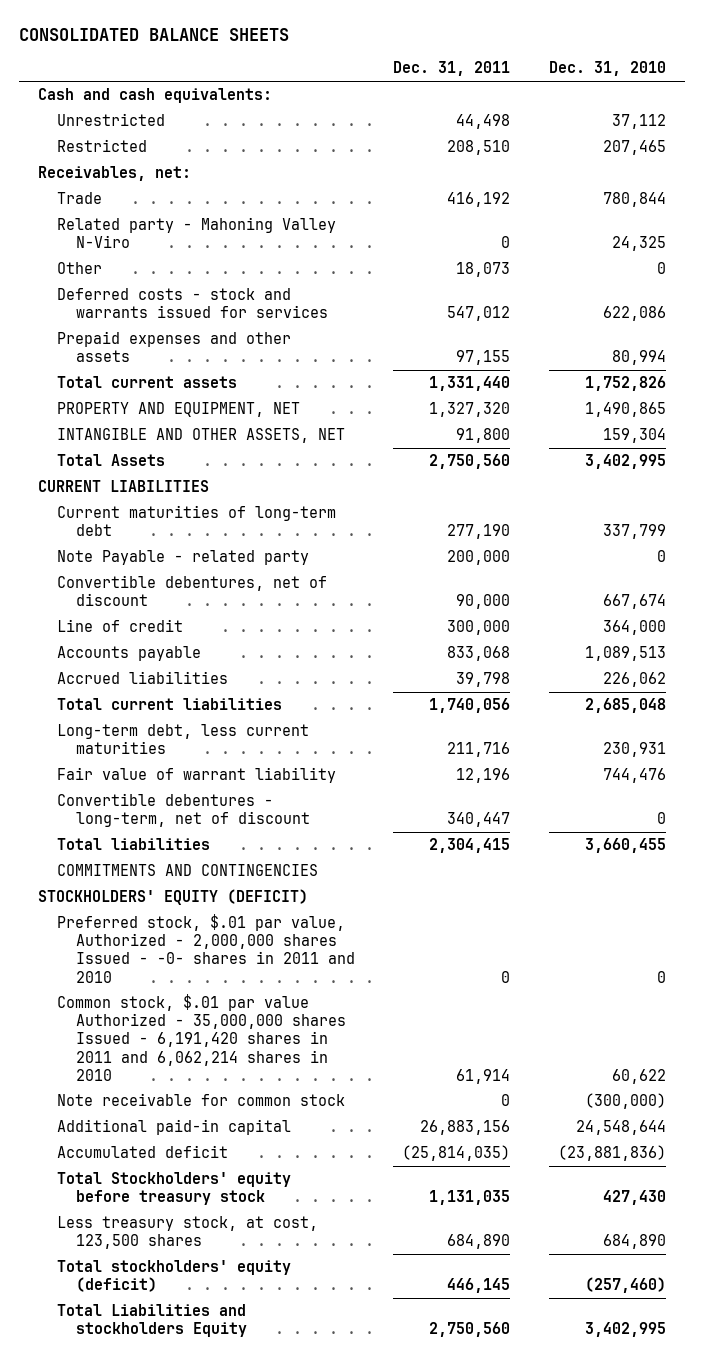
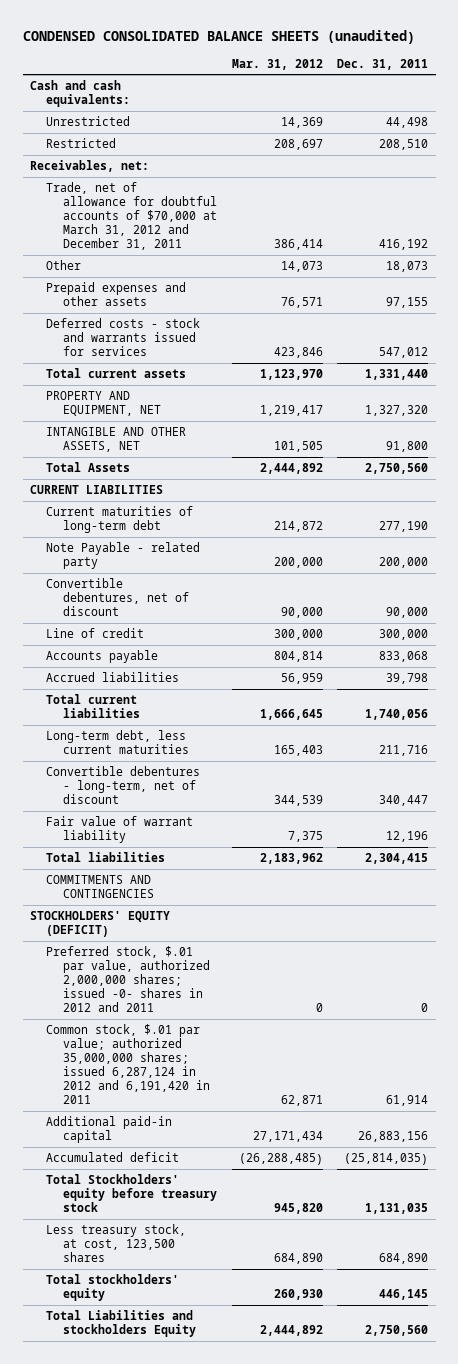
- CONSOLIDATED BALANCE SHEETS
+ CONDENSED CONSOLIDATED BALANCE SHEETS (unaudited)
- | Dec. 31, 2011 | Dec. 31, 2010
+ | Mar. 31, 2012 | Dec. 31, 2011
- Trade | 416,192 | 780,844
- Related party - Mahoning Valley N-Viro | 0 | 24,325
+ Trade, net of allowance for doubtful accounts of $70,000 at March 31, 2012 and December 31, 2011 | 386,414 | 416,192
moved down: Deferred costs - stock and warrants issued for services | 423,846 | 547,012
moved down: Fair value of warrant liability | 7,375 | 12,196
- Preferred stock, $.01 par value, Authorized - 2,000,000 shares Issued - -0- shares in 2011 and 2010 | 0 | 0
- Common stock, $.01 par value Authorized - 35,000,000 shares Issued - 6,191,420 shares in 2011 and 6,062,214 shares in 2010 | 61,914 | 60,622
- Note receivable for common stock | 0 | (300,000)
+ Preferred stock, $.01 par value, authorized 2,000,000 shares; issued -0- shares in 2012 and 2011 | 0 | 0
+ Common stock, $.01 par value; authorized 35,000,000 shares; issued 6,287,124 in 2012 and 6,191,420 in 2011 | 62,871 | 61,914
- Total stockholders' equity (deficit) | 446,145 | (257,460)
+ Total stockholders' equity | 260,930 | 446,145

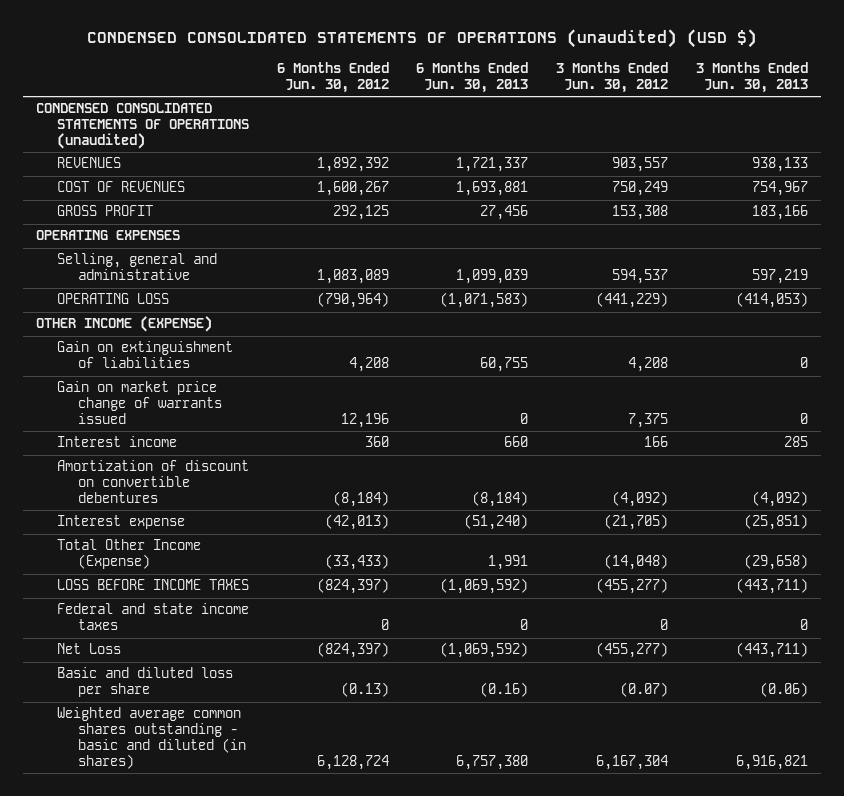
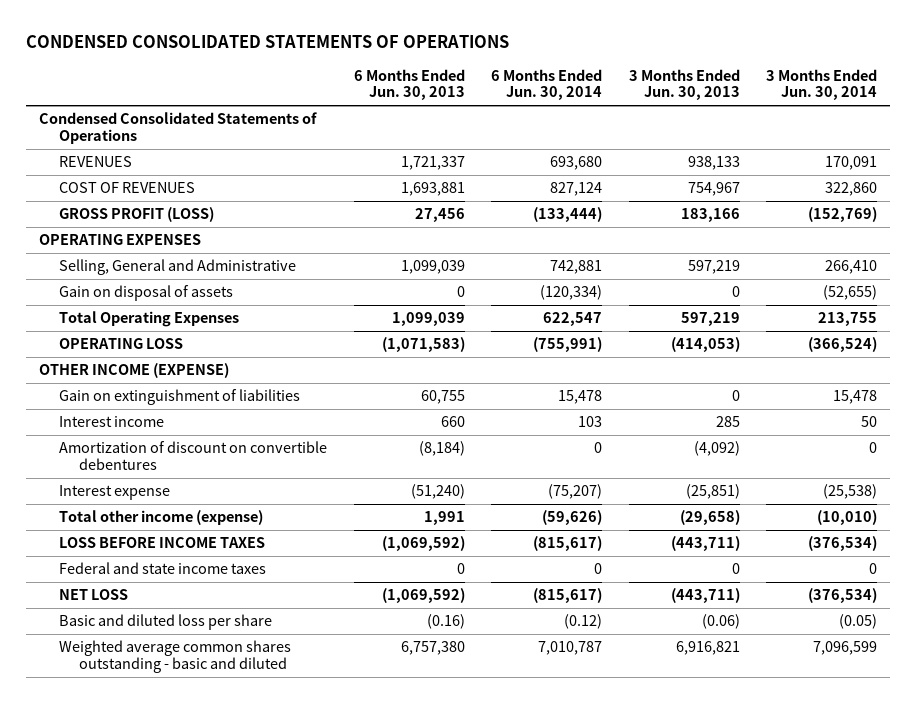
- CONDENSED CONSOLIDATED STATEMENTS OF OPERATIONS (unaudited) (USD $)
+ CONDENSED CONSOLIDATED STATEMENTS OF OPERATIONS
- | 6 Months Ended Jun. 30, 2012 | 6 Months Ended Jun. 30, 2013 | 3 Months Ended Jun. 30, 2012 | 3 Months Ended Jun. 30, 2013
+ | 6 Months Ended Jun. 30, 2013 | 6 Months Ended Jun. 30, 2014 | 3 Months Ended Jun. 30, 2013 | 3 Months Ended Jun. 30, 2014
- CONDENSED CONSOLIDATED STATEMENTS OF OPERATIONS (unaudited)
+ Condensed Consolidated Statements of Operations
- GROSS PROFIT | 292,125 | 27,456 | 153,308 | 183,166
+ GROSS PROFIT (LOSS) | 27,456 | (133,444) | 183,166 | (152,769)
- Selling, general and administrative | 1,083,089 | 1,099,039 | 594,537 | 597,219
+ Selling, General and Administrative | 1,099,039 | 742,881 | 597,219 | 266,410
+ Gain on disposal of assets | 0 | (120,334) | 0 | (52,655)
+ Total Operating Expenses | 1,099,039 | 622,547 | 597,219 | 213,755
- Gain on market price change of warrants issued | 12,196 | 0 | 7,375 | 0
- Total Other Income (Expense) | (33,433) | 1,991 | (14,048) | (29,658)
+ Total other income (expense) | 1,991 | (59,626) | (29,658) | (10,010)
- Net Loss | (824,397) | (1,069,592) | (455,277) | (443,711)
+ NET LOSS | (1,069,592) | (815,617) | (443,711) | (376,534)
- Weighted average common shares outstanding - basic and diluted (in shares) | 6,128,724 | 6,757,380 | 6,167,304 | 6,916,821
+ Weighted average common shares outstanding - basic and diluted | 6,757,380 | 7,010,787 | 6,916,821 | 7,096,599

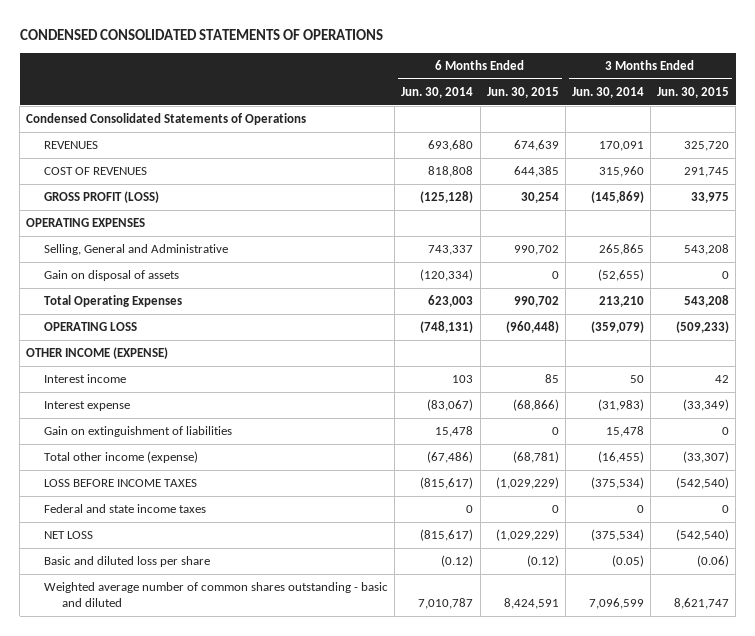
- | 6 Months Ended Jun. 30, 2013 | 6 Months Ended Jun. 30, 2014 | 3 Months Ended Jun. 30, 2013 | 3 Months Ended Jun. 30, 2014
+ | 6 Months Ended Jun. 30, 2014 | 6 Months Ended Jun. 30, 2015 | 3 Months Ended Jun. 30, 2014 | 3 Months Ended Jun. 30, 2015
- COST OF REVENUES | 1,693,881 | 827,124 | 754,967 | 322,860
- GROSS PROFIT (LOSS) | 27,456 | (133,444) | 183,166 | (152,769)
+ COST OF REVENUES | 818,808 | 644,385 | 315,960 | 291,745
+ GROSS PROFIT (LOSS) | (125,128) | 30,254 | (145,869) | 33,975
- Selling, General and Administrative | 1,099,039 | 742,881 | 597,219 | 266,410
+ Selling, General and Administrative | 743,337 | 990,702 | 265,865 | 543,208
- Total Operating Expenses | 1,099,039 | 622,547 | 597,219 | 213,755
- OPERATING LOSS | (1,071,583) | (755,991) | (414,053) | (366,524)
+ Total Operating Expenses | 623,003 | 990,702 | 213,210 | 543,208
+ OPERATING LOSS | (748,131) | (960,448) | (359,079) | (509,233)
- Amortization of discount on convertible debentures | (8,184) | 0 | (4,092) | 0
- Interest expense | (51,240) | (75,207) | (25,851) | (25,538)
- Total other income (expense) | 1,991 | (59,626) | (29,658) | (10,010)
- LOSS BEFORE INCOME TAXES | (1,069,592) | (815,617) | (443,711) | (376,534)
+ Interest expense | (83,067) | (68,866) | (31,983) | (33,349)
moved down: Gain on extinguishment of liabilities | 15,478 | 0 | 15,478 | 0
+ Total other income (expense) | (67,486) | (68,781) | (16,455) | (33,307)
+ LOSS BEFORE INCOME TAXES | (815,617) | (1,029,229) | (375,534) | (542,540)
- NET LOSS | (1,069,592) | (815,617) | (443,711) | (376,534)
+ NET LOSS | (815,617) | (1,029,229) | (375,534) | (542,540)
- Weighted average common shares outstanding - basic and diluted | 6,757,380 | 7,010,787 | 6,916,821 | 7,096,599
+ Weighted average number of common shares outstanding - basic and diluted | 7,010,787 | 8,424,591 | 7,096,599 | 8,621,747

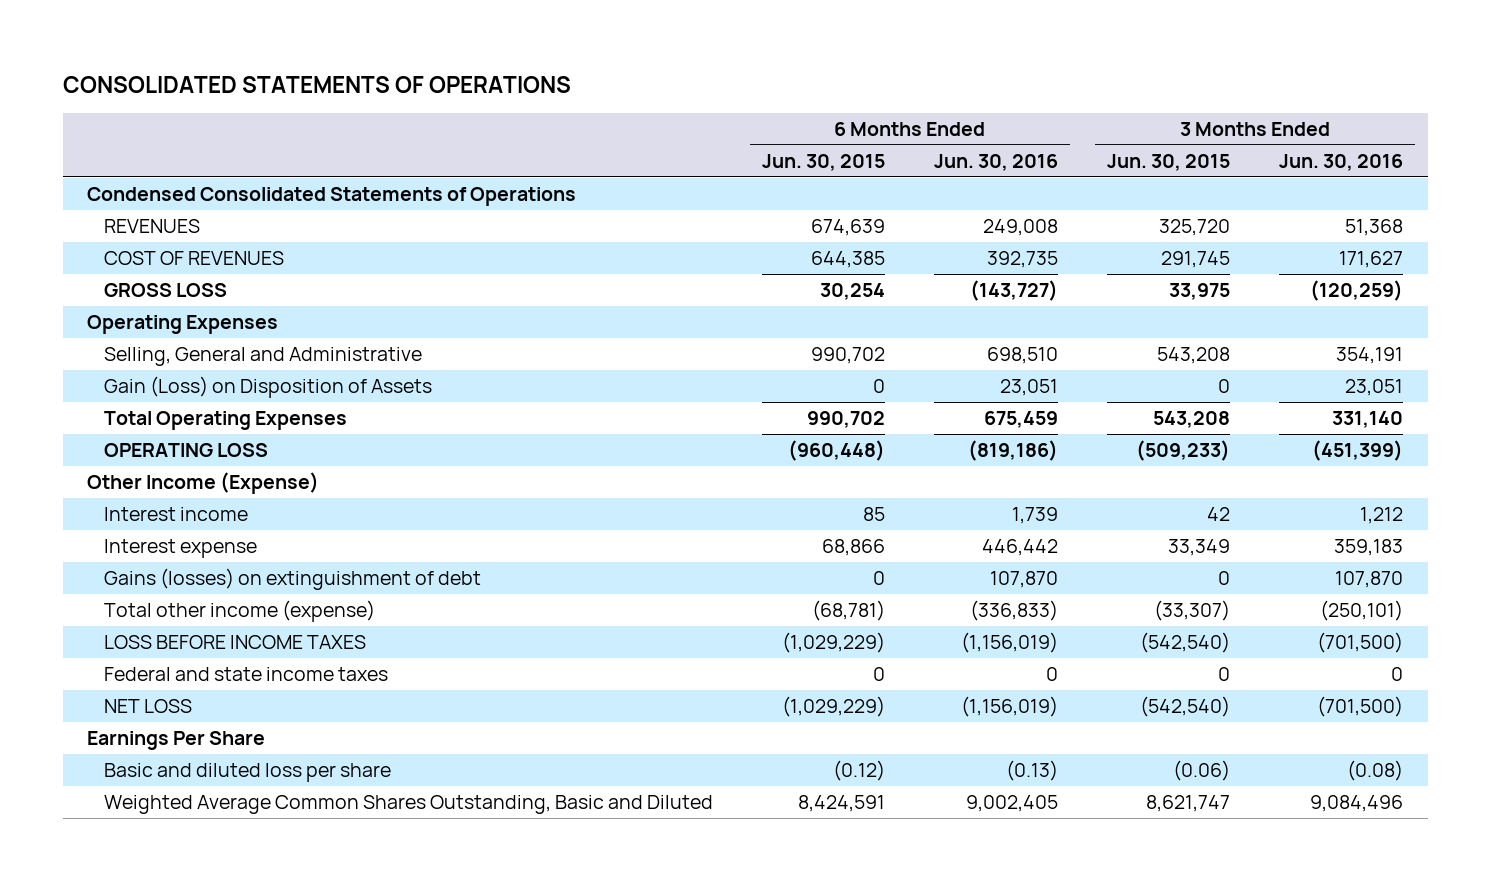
- CONDENSED CONSOLIDATED STATEMENTS OF OPERATIONS
+ CONSOLIDATED STATEMENTS OF OPERATIONS
- | 6 Months Ended Jun. 30, 2014 | 6 Months Ended Jun. 30, 2015 | 3 Months Ended Jun. 30, 2014 | 3 Months Ended Jun. 30, 2015
+ | 6 Months Ended Jun. 30, 2015 | 6 Months Ended Jun. 30, 2016 | 3 Months Ended Jun. 30, 2015 | 3 Months Ended Jun. 30, 2016
- GROSS PROFIT (LOSS) | (125,128) | 30,254 | (145,869) | 33,975
- OPERATING EXPENSES
+ GROSS LOSS | 30,254 | (143,727) | 33,975 | (120,259)
+ Operating Expenses
- Gain on disposal of assets | (120,334) | 0 | (52,655) | 0
+ Gain (Loss) on Disposition of Assets | 0 | 23,051 | 0 | 23,051
- OTHER INCOME (EXPENSE)
+ Other Income (Expense)
- Interest expense | (83,067) | (68,866) | (31,983) | (33,349)
- Gain on extinguishment of liabilities | 15,478 | 0 | 15,478 | 0
+ Interest expense | 68,866 | 446,442 | 33,349 | 359,183
+ Gains (losses) on extinguishment of debt | 0 | 107,870 | 0 | 107,870
+ Earnings Per Share
- Weighted average number of common shares outstanding - basic and diluted | 7,010,787 | 8,424,591 | 7,096,599 | 8,621,747
+ Weighted Average Common Shares Outstanding, Basic and Diluted | 8,424,591 | 9,002,405 | 8,621,747 | 9,084,496

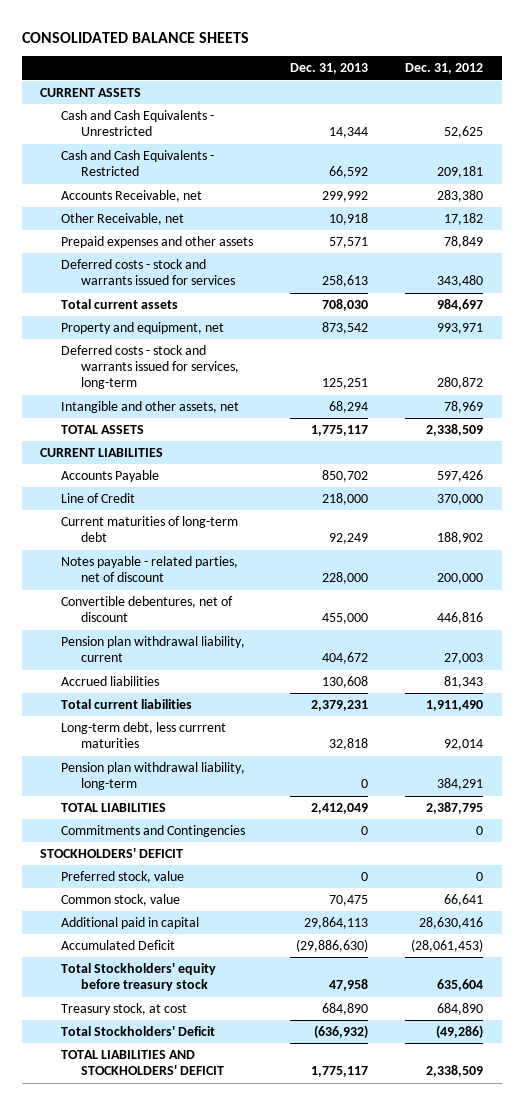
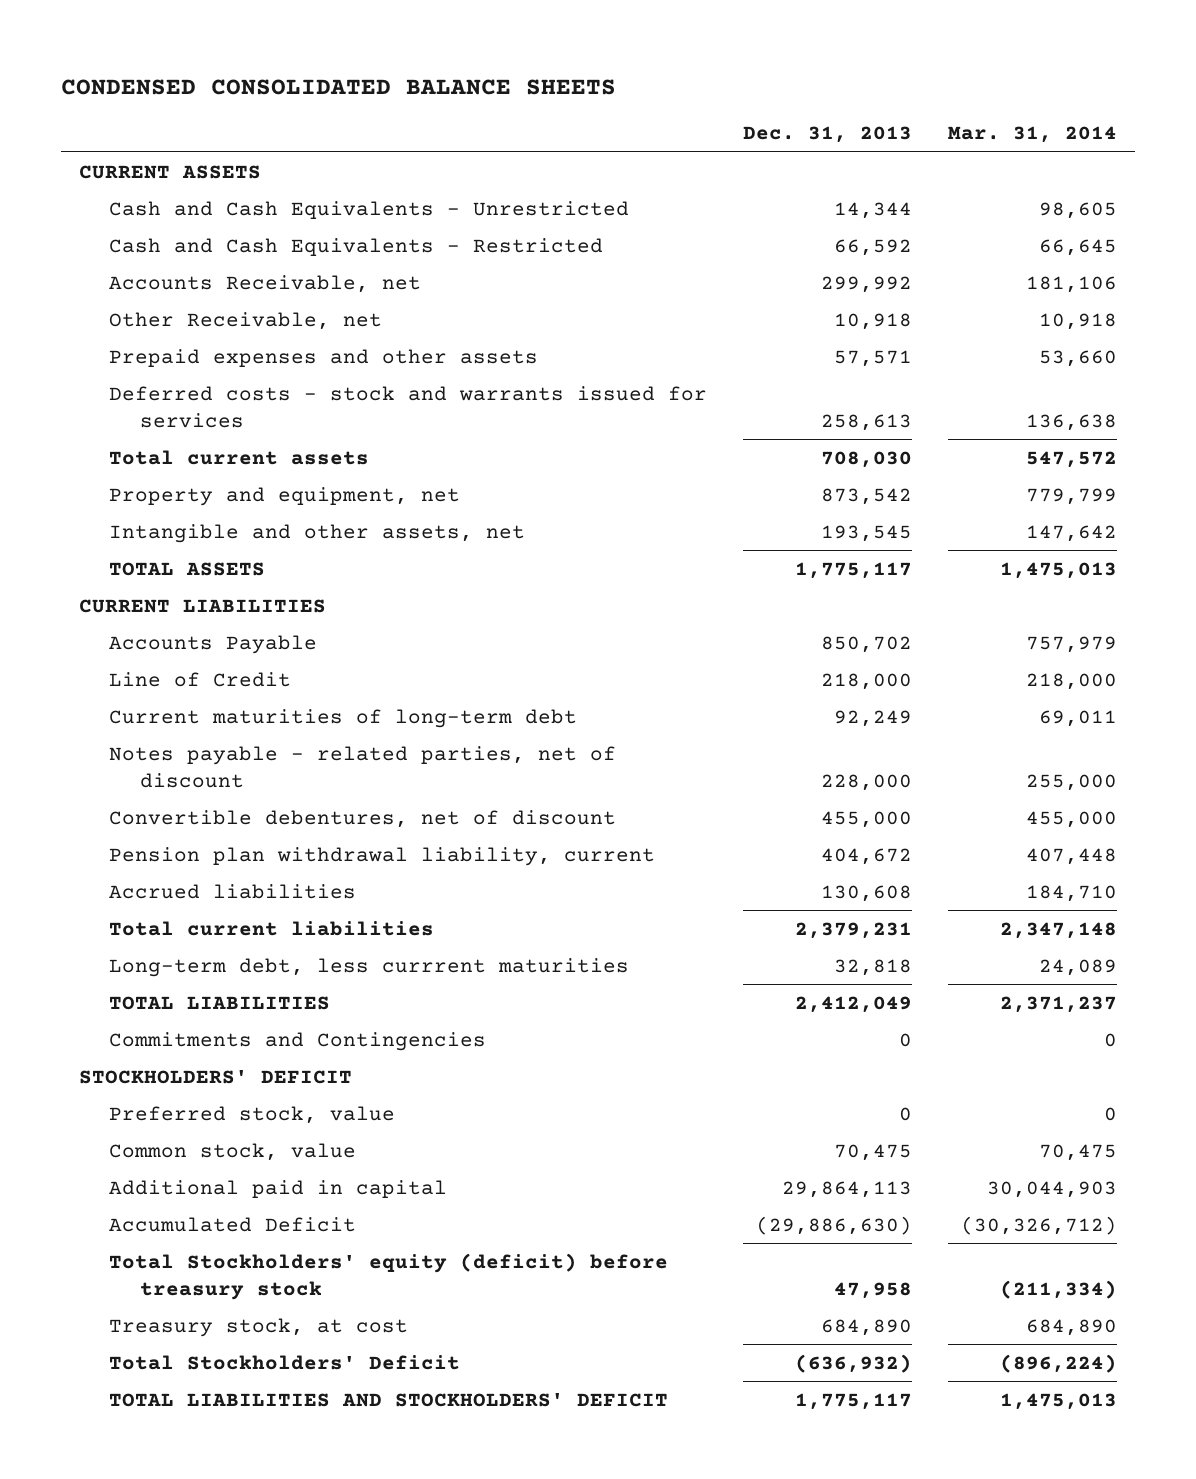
- CONSOLIDATED BALANCE SHEETS
+ CONDENSED CONSOLIDATED BALANCE SHEETS
- | Dec. 31, 2013 | Dec. 31, 2012
+ | Dec. 31, 2013 | Mar. 31, 2014
- Deferred costs - stock and warrants issued for services, long-term | 125,251 | 280,872
- Intangible and other assets, net | 68,294 | 78,969
+ Intangible and other assets, net | 193,545 | 147,642
- Pension plan withdrawal liability, long-term | 0 | 384,291
- Total Stockholders' equity before treasury stock | 47,958 | 635,604
+ Total Stockholders' equity (deficit) before treasury stock | 47,958 | (211,334)

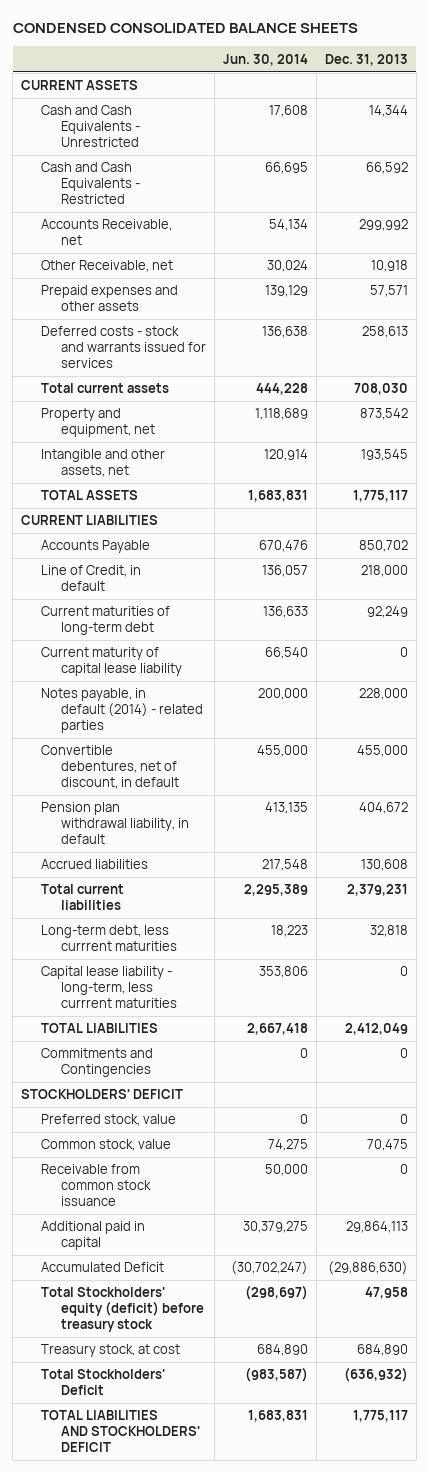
- | Dec. 31, 2013 | Mar. 31, 2014
+ | Jun. 30, 2014 | Dec. 31, 2013
- Line of Credit | 218,000 | 218,000
+ Line of Credit, in default | 136,057 | 218,000
- Notes payable - related parties, net of discount | 228,000 | 255,000
- Convertible debentures, net of discount | 455,000 | 455,000
- Pension plan withdrawal liability, current | 404,672 | 407,448
+ Current maturity of capital lease liability | 66,540 | 0
+ Notes payable, in default (2014) - related parties | 200,000 | 228,000
+ Convertible debentures, net of discount, in default | 455,000 | 455,000
+ Pension plan withdrawal liability, in default | 413,135 | 404,672
+ Capital lease liability - long-term, less currrent maturities | 353,806 | 0
+ Receivable from common stock issuance | 50,000 | 0

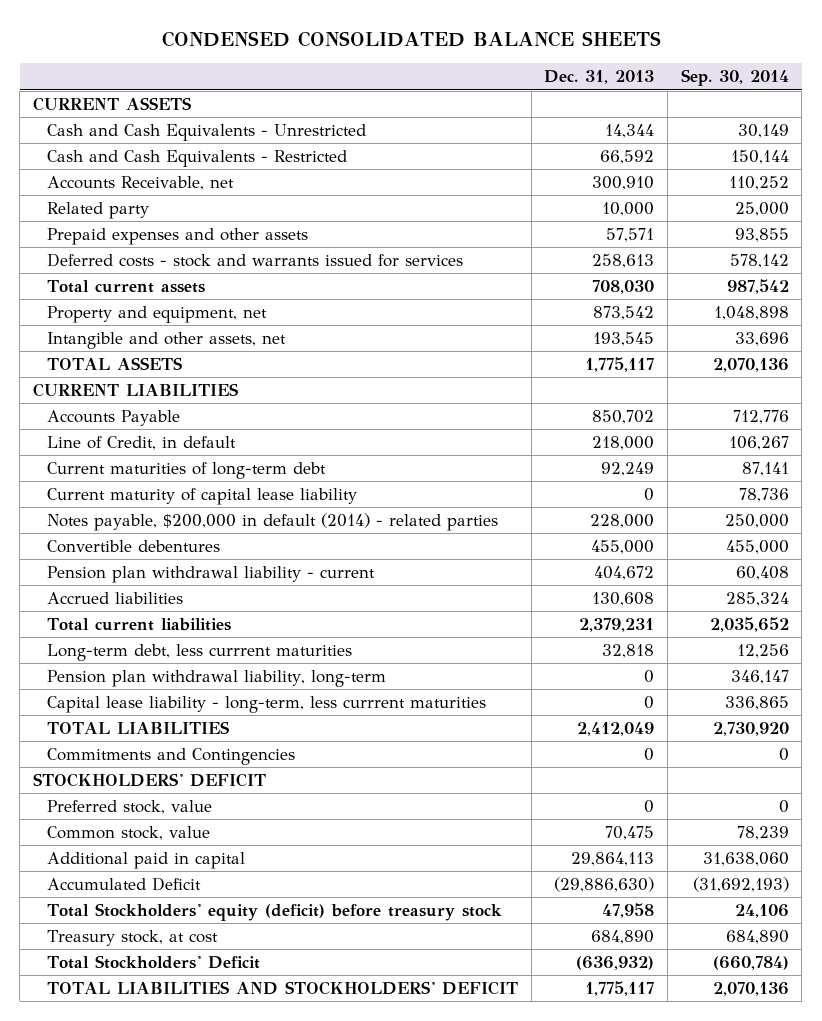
- | Jun. 30, 2014 | Dec. 31, 2013
+ | Dec. 31, 2013 | Sep. 30, 2014
- Accounts Receivable, net | 54,134 | 299,992
- Other Receivable, net | 30,024 | 10,918
+ Accounts Receivable, net | 300,910 | 110,252
+ Related party | 10,000 | 25,000
- Notes payable, in default (2014) - related parties | 200,000 | 228,000
- Convertible debentures, net of discount, in default | 455,000 | 455,000
- Pension plan withdrawal liability, in default | 413,135 | 404,672
+ Notes payable, $200,000 in default (2014) - related parties | 228,000 | 250,000
+ Convertible debentures | 455,000 | 455,000
+ Pension plan withdrawal liability - current | 404,672 | 60,408
+ Pension plan withdrawal liability, long-term | 0 | 346,147
- Receivable from common stock issuance | 50,000 | 0

